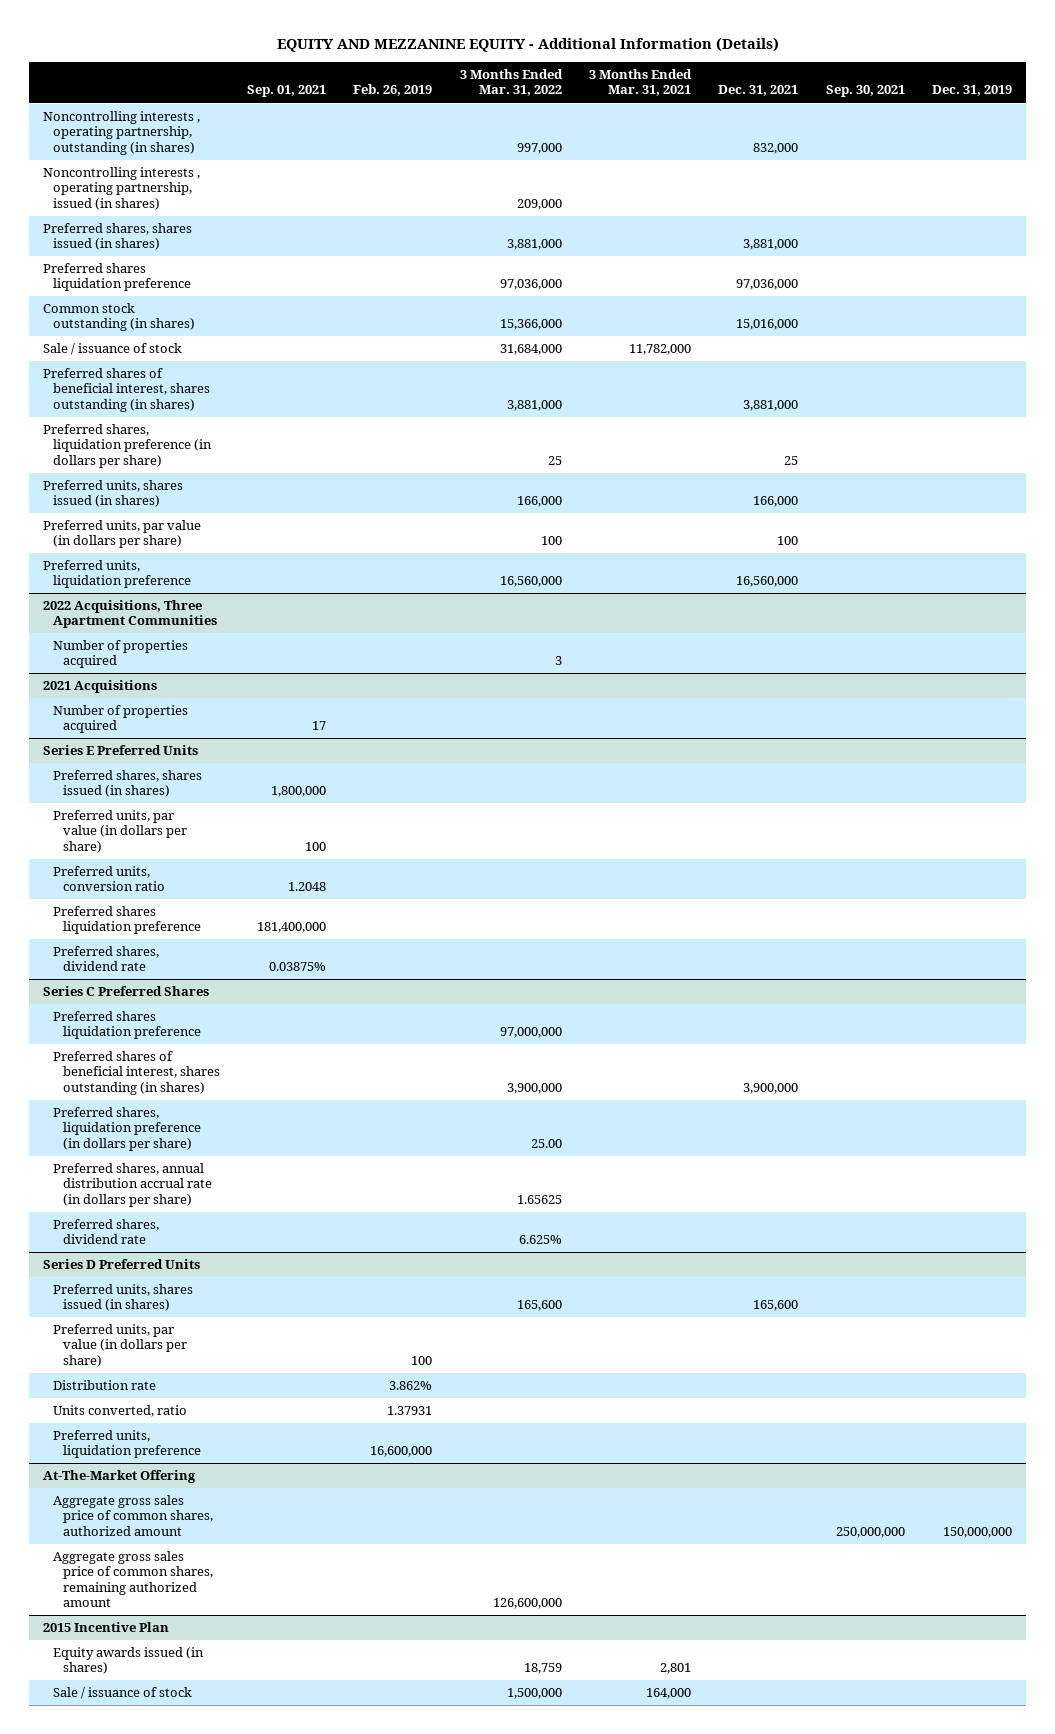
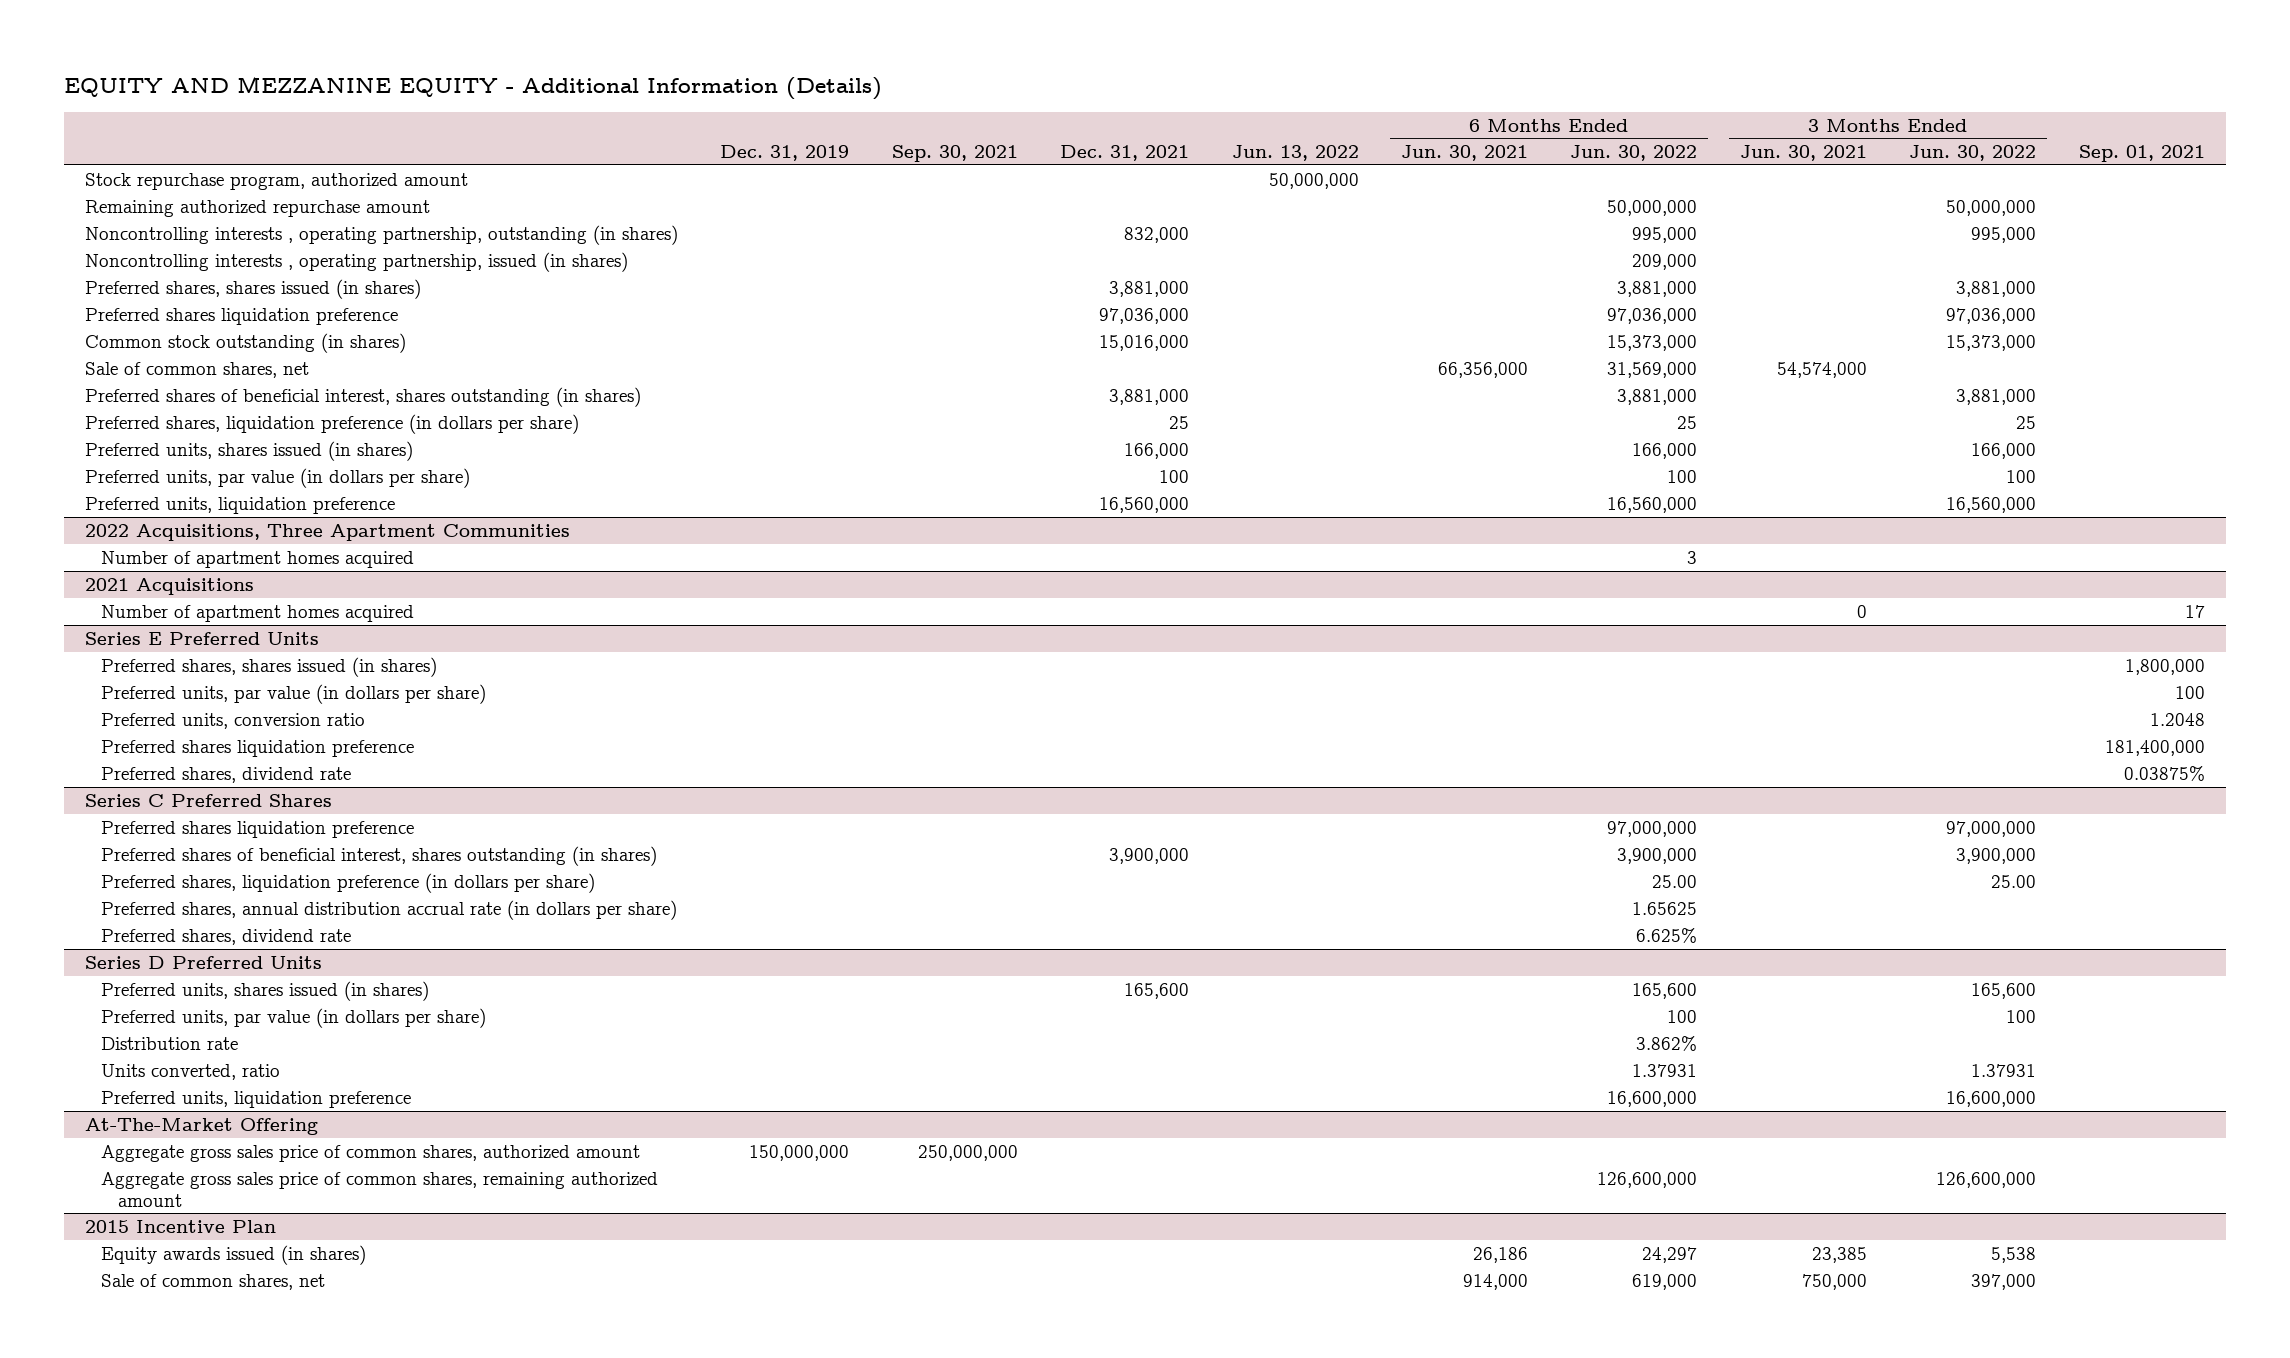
- | Sep. 01, 2021 | Feb. 26, 2019 | 3 Months Ended Mar. 31, 2022 | 3 Months Ended Mar. 31, 2021 | Dec. 31, 2021 | Sep. 30, 2021 | Dec. 31, 2019
+ | Dec. 31, 2019 | Sep. 30, 2021 | Dec. 31, 2021 | Jun. 13, 2022 | 6 Months Ended Jun. 30, 2021 | 6 Months Ended Jun. 30, 2022 | 3 Months Ended Jun. 30, 2021 | 3 Months Ended Jun. 30, 2022 | Sep. 01, 2021
+ Stock repurchase program, authorized amount | | | | 50,000,000 | | | | |
+ Remaining authorized repurchase amount | | | | | | 50,000,000 | | 50,000,000 |
- Sale / issuance of stock | | | 31,684,000 | 11,782,000 | | |
+ Sale of common shares, net | | | | | 66,356,000 | 31,569,000 | 54,574,000 | |
@ 2022 Acquisitions, Three Apartment Communities
- Number of properties acquired | | | 3 | | | |
+ Number of apartment homes acquired | | | | | | 3 | | |
@ 2021 Acquisitions
- Number of properties acquired | 17 | | | | | |
+ Number of apartment homes acquired | | | | | | | 0 | | 17
@ 2015 Incentive Plan
- Sale / issuance of stock | | | 1,500,000 | 164,000 | | |
+ Sale of common shares, net | | | | | 914,000 | 619,000 | 750,000 | 397,000 |

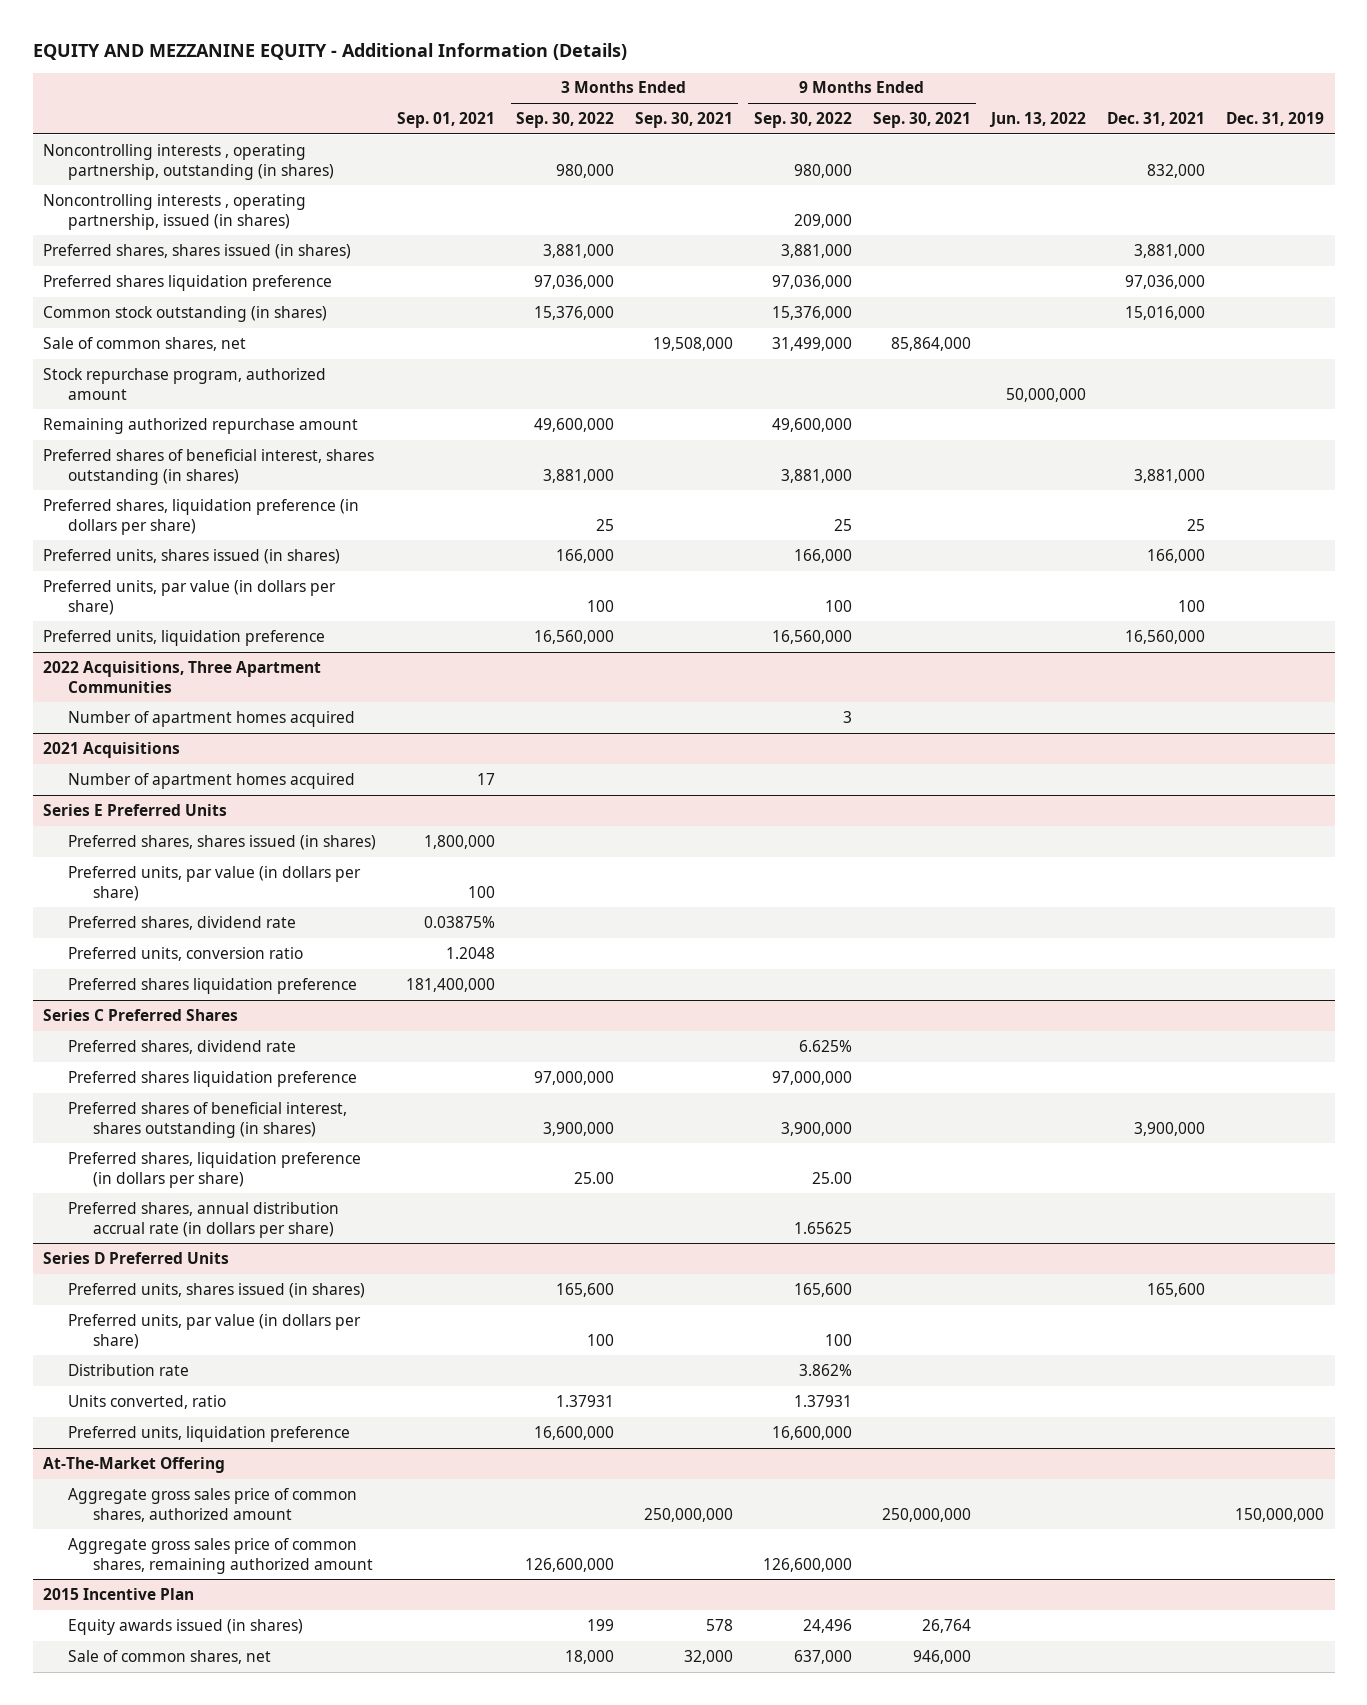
- | Dec. 31, 2019 | Sep. 30, 2021 | Dec. 31, 2021 | Jun. 13, 2022 | 6 Months Ended Jun. 30, 2021 | 6 Months Ended Jun. 30, 2022 | 3 Months Ended Jun. 30, 2021 | 3 Months Ended Jun. 30, 2022 | Sep. 01, 2021
+ | Sep. 01, 2021 | 3 Months Ended Sep. 30, 2022 | 3 Months Ended Sep. 30, 2021 | 9 Months Ended Sep. 30, 2022 | 9 Months Ended Sep. 30, 2021 | Jun. 13, 2022 | Dec. 31, 2021 | Dec. 31, 2019
moved down: Stock repurchase program, authorized amount | | | | | | 50,000,000 | |
moved down: Remaining authorized repurchase amount | | 49,600,000 | | 49,600,000 | | | |
@ Series E Preferred Units
moved up: Preferred shares, dividend rate | 0.03875% | | | | | | |
@ Series C Preferred Shares
moved up: Preferred shares, dividend rate | | | | 6.625% | | | |

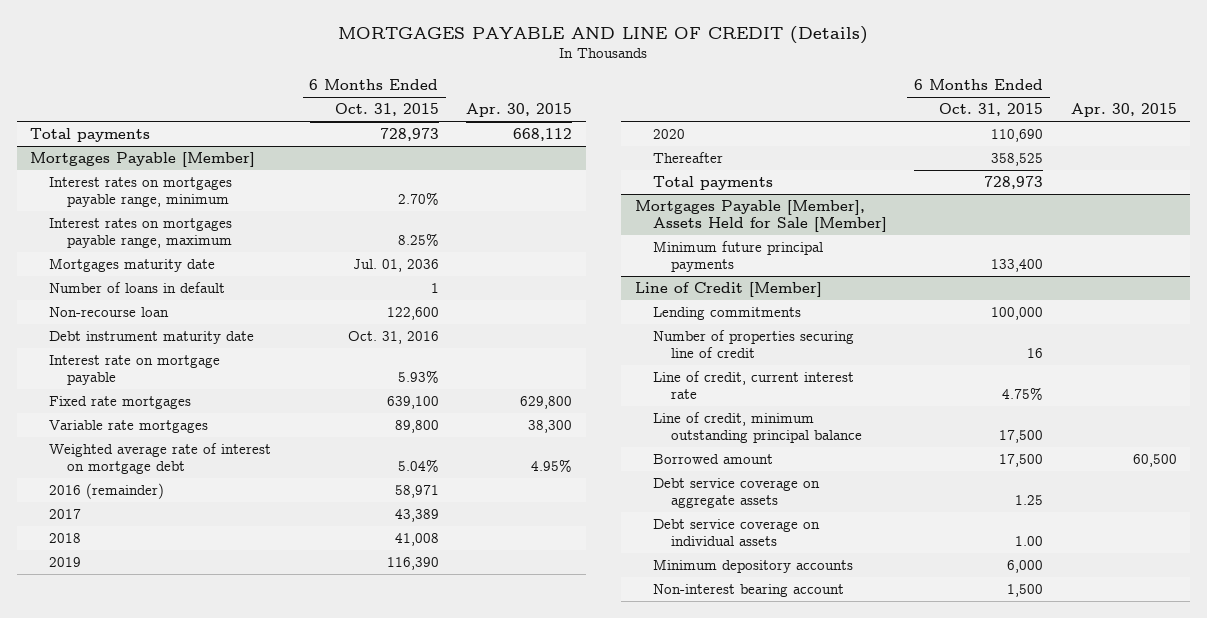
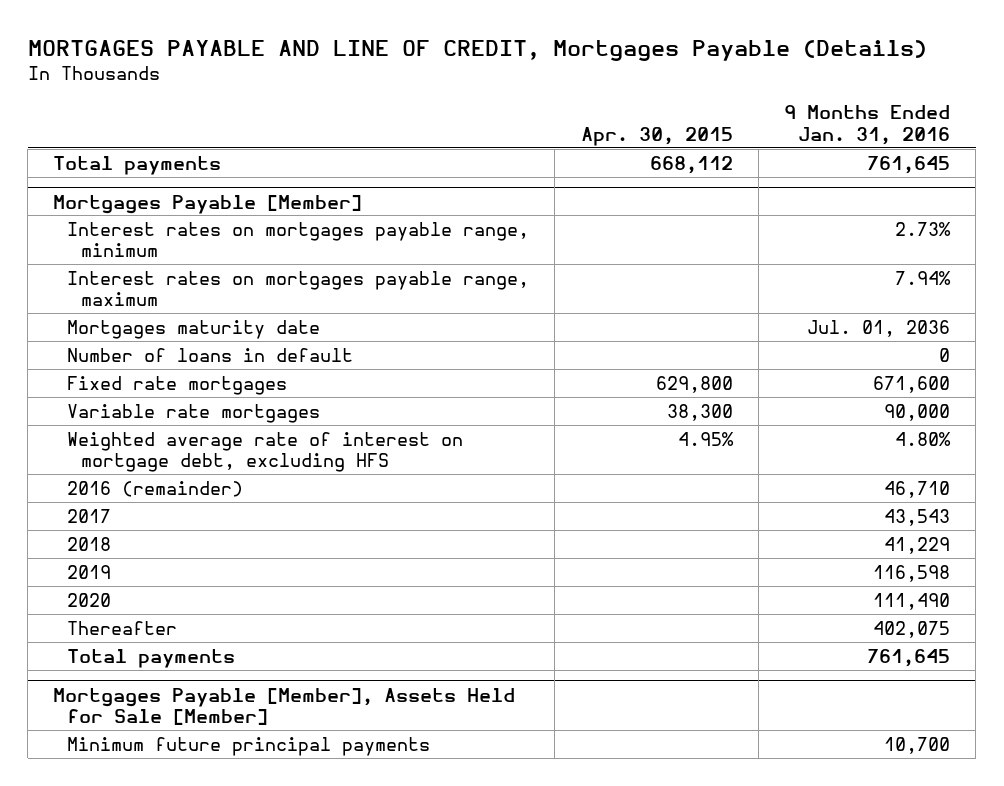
- MORTGAGES PAYABLE AND LINE OF CREDIT (Details)
+ MORTGAGES PAYABLE AND LINE OF CREDIT, Mortgages Payable (Details)
- | 6 Months Ended Oct. 31, 2015 | Apr. 30, 2015
+ | Apr. 30, 2015 | 9 Months Ended Jan. 31, 2016
@ Mortgages Payable [Member]
- Non-recourse loan | 122,600 |
- Debt instrument maturity date | Oct. 31, 2016 |
- Interest rate on mortgage payable | 5.93% |
- Weighted average rate of interest on mortgage debt | 5.04% | 4.95%
+ Weighted average rate of interest on mortgage debt, excluding HFS | 4.95% | 4.80%
- Line of Credit [Member]
- Lending commitments | 100,000 |
- Number of properties securing line of credit | 16 |
- Line of credit, current interest rate | 4.75% |
- Line of credit, minimum outstanding principal balance | 17,500 |
- Borrowed amount | 17,500 | 60,500
- Debt service coverage on aggregate assets | 1.25 |
- Debt service coverage on individual assets | 1.00 |
- Minimum depository accounts | 6,000 |
- Non-interest bearing account | 1,500 |

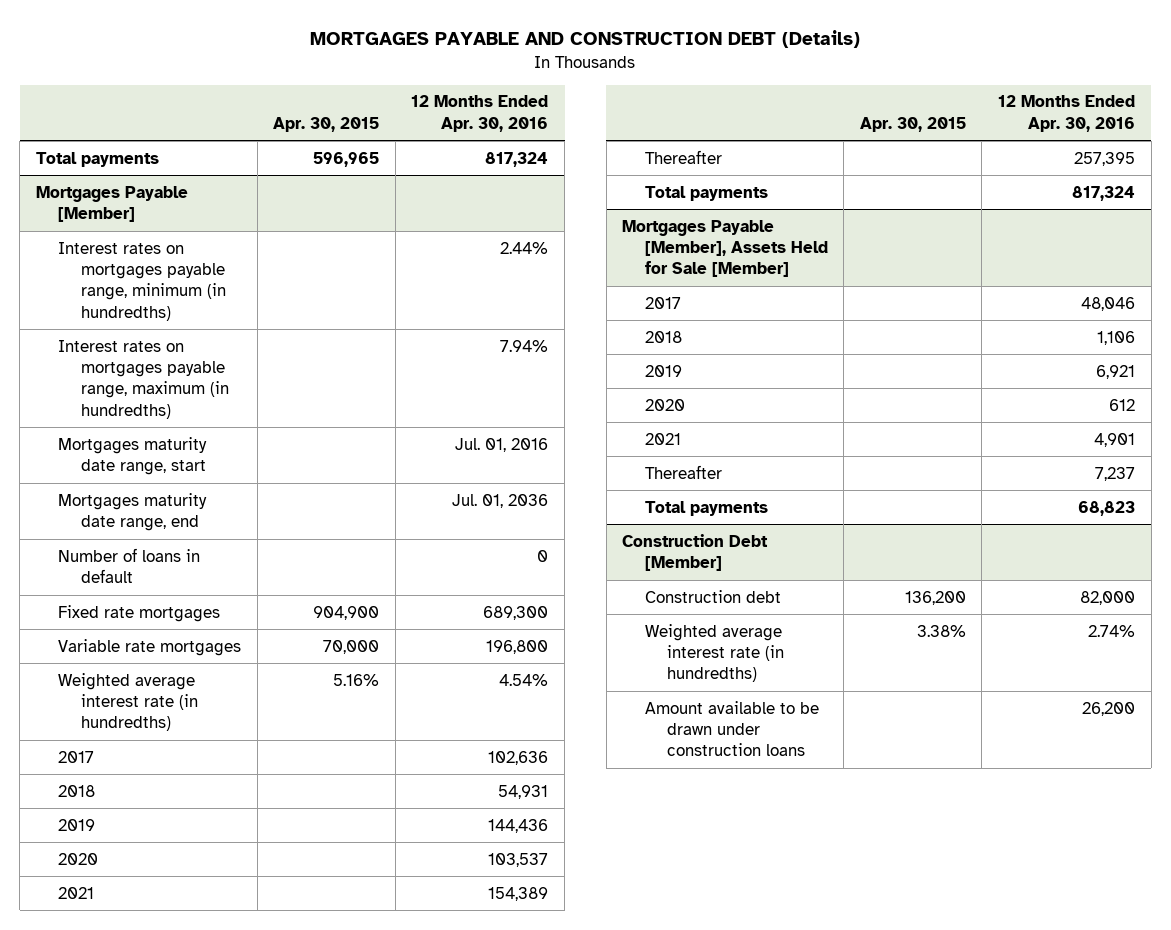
- MORTGAGES PAYABLE AND LINE OF CREDIT, Mortgages Payable (Details)
+ MORTGAGES PAYABLE AND CONSTRUCTION DEBT (Details)
- | Apr. 30, 2015 | 9 Months Ended Jan. 31, 2016
+ | Apr. 30, 2015 | 12 Months Ended Apr. 30, 2016
- Total payments | 668,112 | 761,645
+ Total payments | 596,965 | 817,324
@ Mortgages Payable [Member]
- Interest rates on mortgages payable range, minimum | | 2.73%
- Interest rates on mortgages payable range, maximum | | 7.94%
- Mortgages maturity date | | Jul. 01, 2036
+ Interest rates on mortgages payable range, minimum (in hundredths) | | 2.44%
+ Interest rates on mortgages payable range, maximum (in hundredths) | | 7.94%
+ Mortgages maturity date range, start | | Jul. 01, 2016
+ Mortgages maturity date range, end | | Jul. 01, 2036
- Fixed rate mortgages | 629,800 | 671,600
- Variable rate mortgages | 38,300 | 90,000
- Weighted average rate of interest on mortgage debt, excluding HFS | 4.95% | 4.80%
- 2016 (remainder) | | 46,710
+ Fixed rate mortgages | 904,900 | 689,300
+ Variable rate mortgages | 70,000 | 196,800
+ Weighted average interest rate (in hundredths) | 5.16% | 4.54%
+ 2021 | | 154,389
@ Mortgages Payable [Member], Assets Held for Sale [Member]
- Minimum future principal payments | | 10,700
+ 2017 | | 48,046
+ 2018 | | 1,106
+ 2019 | | 6,921
+ 2020 | | 612
+ 2021 | | 4,901
+ Thereafter | | 7,237
+ Total payments | | 68,823
+ Construction Debt [Member]
+ Construction debt | 136,200 | 82,000
+ Weighted average interest rate (in hundredths) | 3.38% | 2.74%
+ Amount available to be drawn under construction loans | | 26,200

